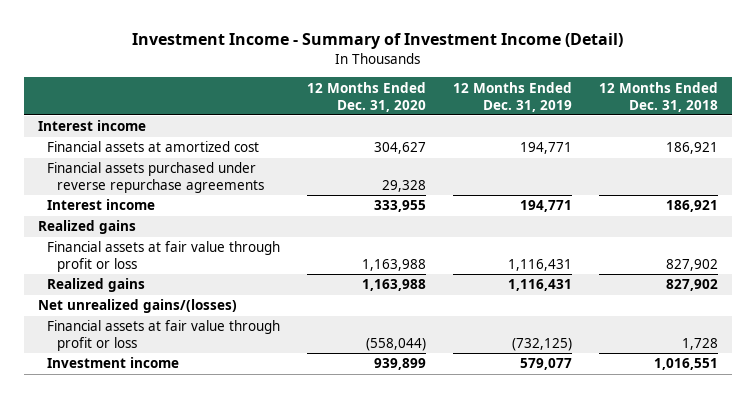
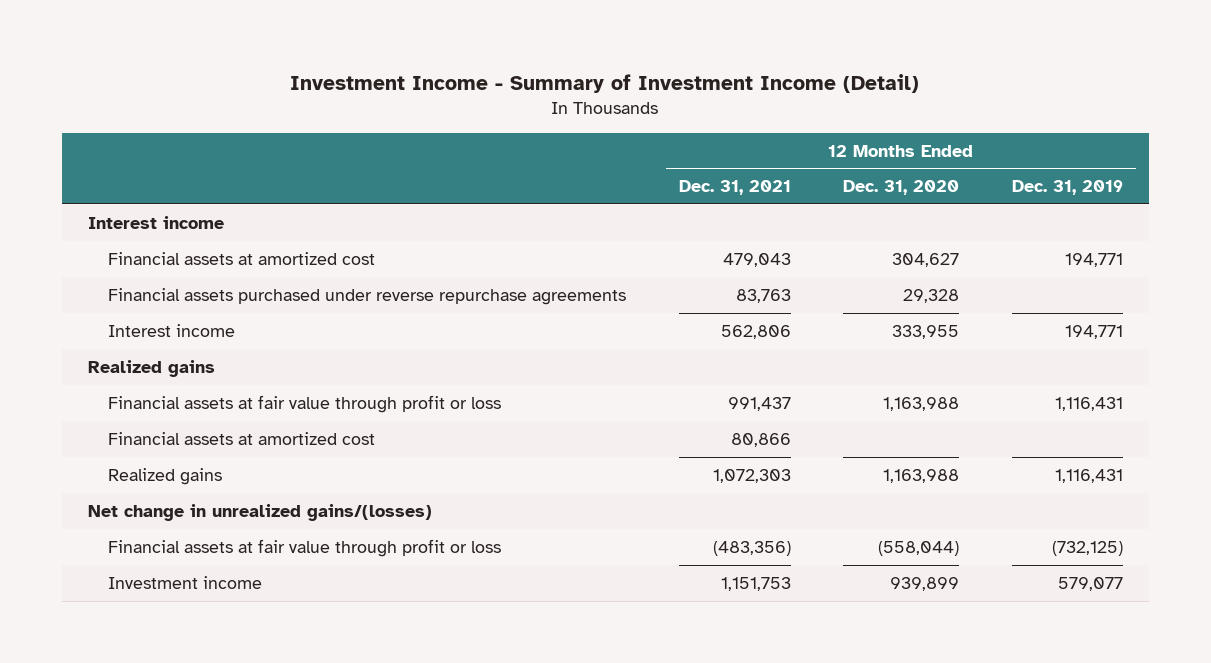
- | 12 Months Ended Dec. 31, 2020 | 12 Months Ended Dec. 31, 2019 | 12 Months Ended Dec. 31, 2018
+ | 12 Months Ended Dec. 31, 2021 | 12 Months Ended Dec. 31, 2020 | 12 Months Ended Dec. 31, 2019
+ Financial assets at amortized cost | 80,866 | |
- Net unrealized gains/(losses)
+ Net change in unrealized gains/(losses)

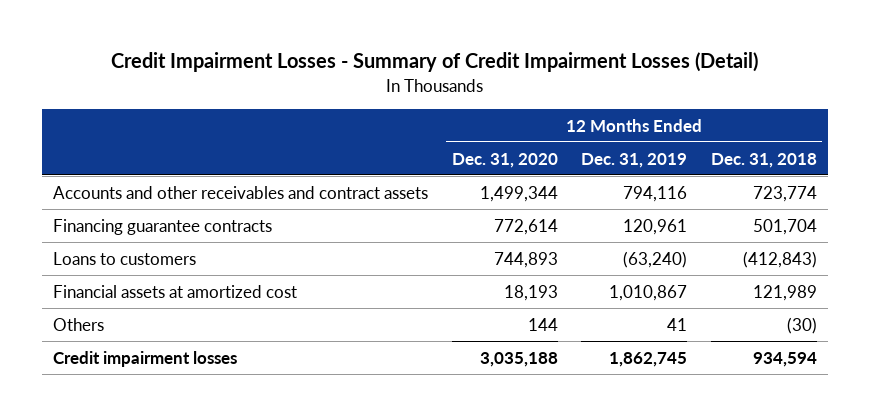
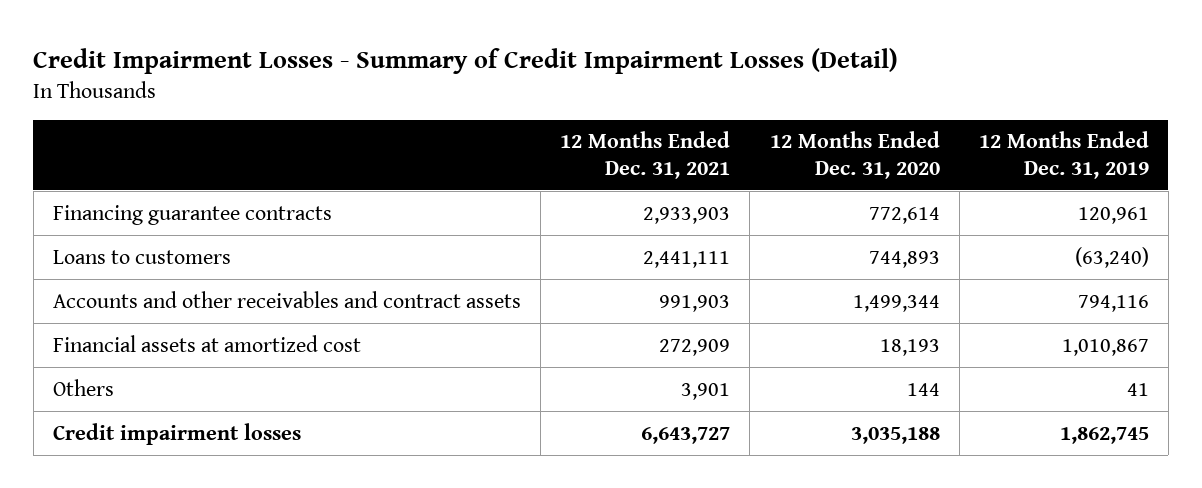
- | 12 Months Ended Dec. 31, 2020 | 12 Months Ended Dec. 31, 2019 | 12 Months Ended Dec. 31, 2018
+ | 12 Months Ended Dec. 31, 2021 | 12 Months Ended Dec. 31, 2020 | 12 Months Ended Dec. 31, 2019
moved down: Accounts and other receivables and contract assets | 991,903 | 1,499,344 | 794,116

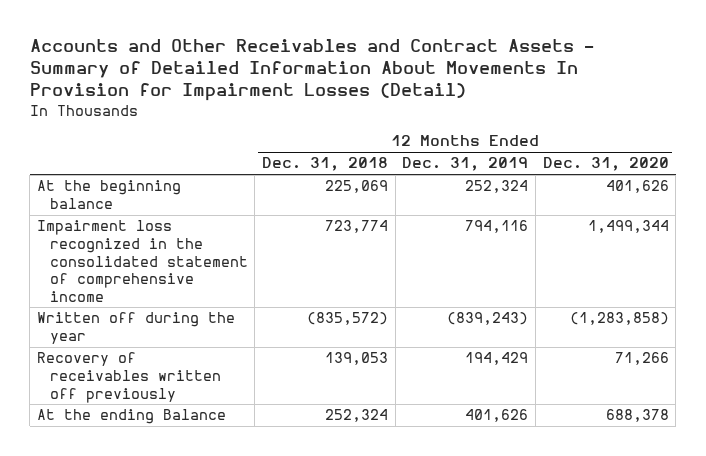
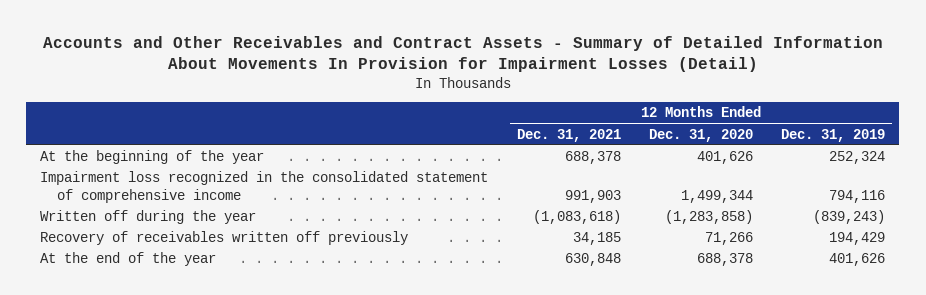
- | 12 Months Ended Dec. 31, 2018 | 12 Months Ended Dec. 31, 2019 | 12 Months Ended Dec. 31, 2020
+ | 12 Months Ended Dec. 31, 2021 | 12 Months Ended Dec. 31, 2020 | 12 Months Ended Dec. 31, 2019
- At the beginning balance | 225,069 | 252,324 | 401,626
+ At the beginning of the year | 688,378 | 401,626 | 252,324
- At the ending Balance | 252,324 | 401,626 | 688,378
+ At the end of the year | 630,848 | 688,378 | 401,626

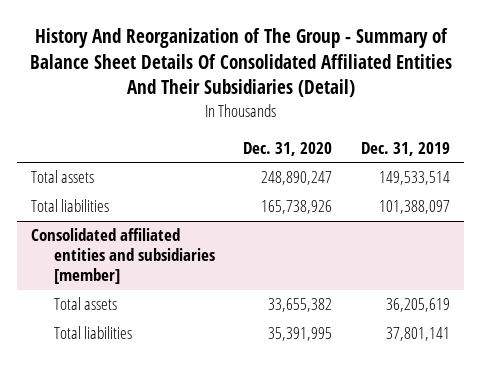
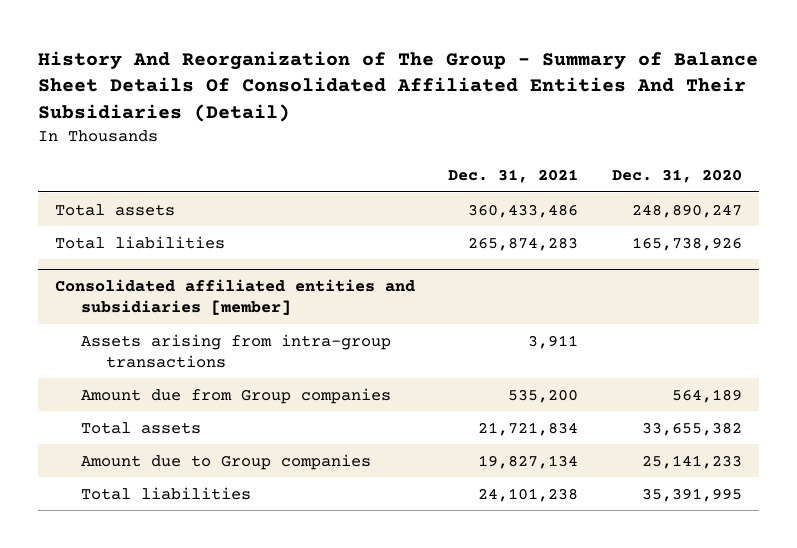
- | Dec. 31, 2020 | Dec. 31, 2019
+ | Dec. 31, 2021 | Dec. 31, 2020
@ Consolidated affiliated entities and subsidiaries [member]
+ Assets arising from intra-group transactions | 3,911 |
+ Amount due from Group companies | 535,200 | 564,189
+ Amount due to Group companies | 19,827,134 | 25,141,233

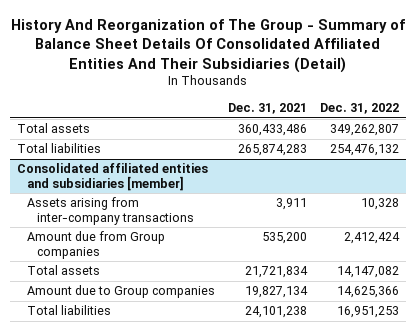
- | Dec. 31, 2021 | Dec. 31, 2020
+ | Dec. 31, 2021 | Dec. 31, 2022
@ Consolidated affiliated entities and subsidiaries [member]
- Assets arising from intra-group transactions | 3,911 |
+ Assets arising from inter-company transactions | 3,911 | 10,328

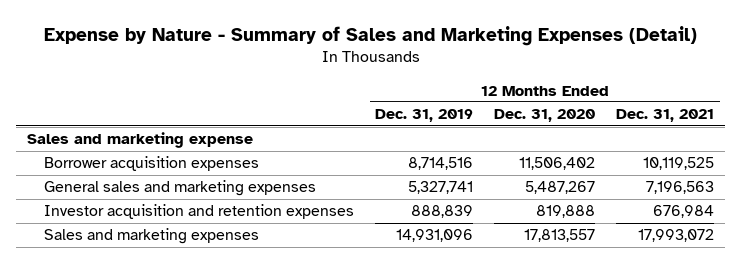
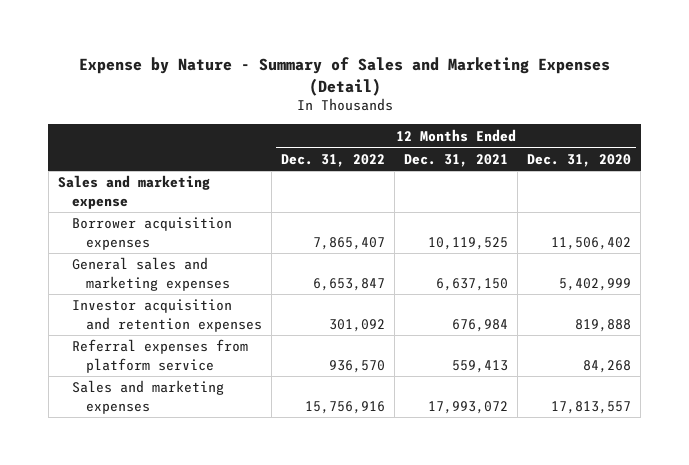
- | 12 Months Ended Dec. 31, 2019 | 12 Months Ended Dec. 31, 2020 | 12 Months Ended Dec. 31, 2021
+ | 12 Months Ended Dec. 31, 2022 | 12 Months Ended Dec. 31, 2021 | 12 Months Ended Dec. 31, 2020
- General sales and marketing expenses | 5,327,741 | 5,487,267 | 7,196,563
+ General sales and marketing expenses | 6,653,847 | 6,637,150 | 5,402,999
+ Referral expenses from platform service | 936,570 | 559,413 | 84,268

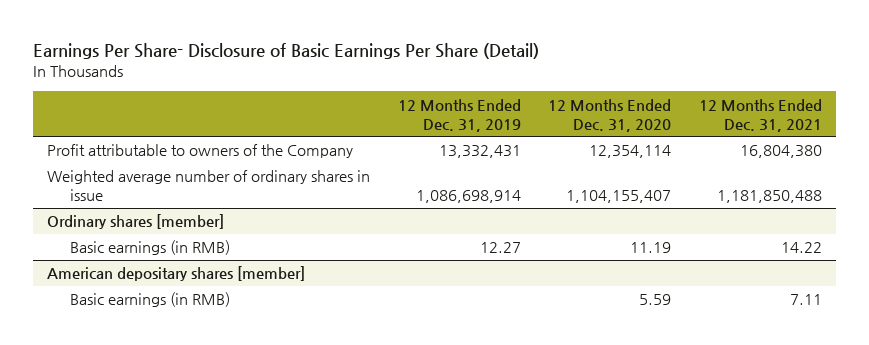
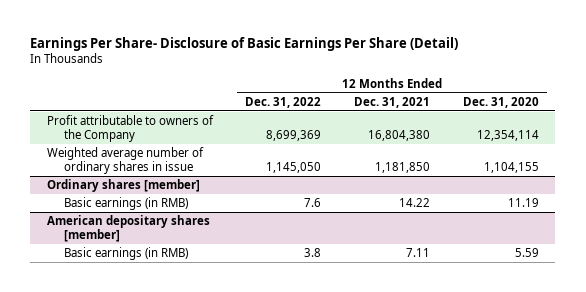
- | 12 Months Ended Dec. 31, 2019 | 12 Months Ended Dec. 31, 2020 | 12 Months Ended Dec. 31, 2021
+ | 12 Months Ended Dec. 31, 2022 | 12 Months Ended Dec. 31, 2021 | 12 Months Ended Dec. 31, 2020
- Weighted average number of ordinary shares in issue | 1,086,698,914 | 1,104,155,407 | 1,181,850,488
+ Weighted average number of ordinary shares in issue | 1,145,050 | 1,181,850 | 1,104,155

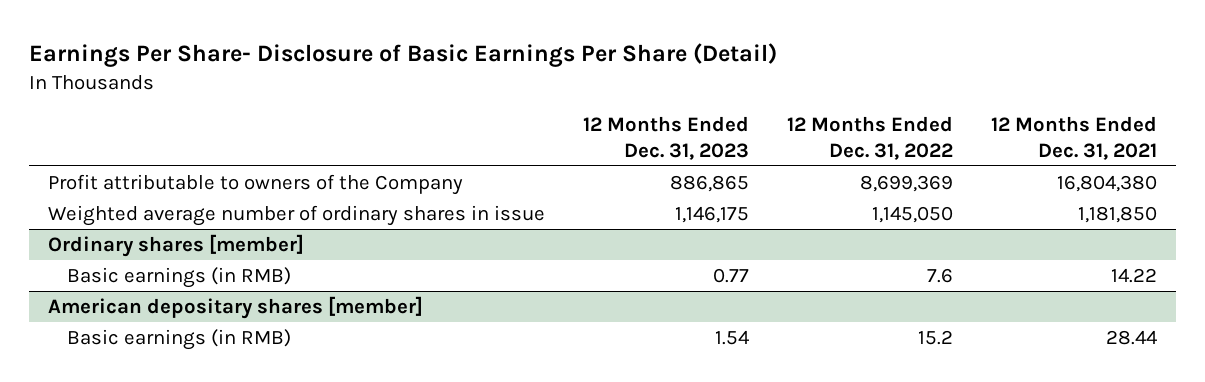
- | 12 Months Ended Dec. 31, 2022 | 12 Months Ended Dec. 31, 2021 | 12 Months Ended Dec. 31, 2020
+ | 12 Months Ended Dec. 31, 2023 | 12 Months Ended Dec. 31, 2022 | 12 Months Ended Dec. 31, 2021
@ American depositary shares [member]
- Basic earnings (in RMB) | 3.8 | 7.11 | 5.59
+ Basic earnings (in RMB) | 1.54 | 15.2 | 28.44

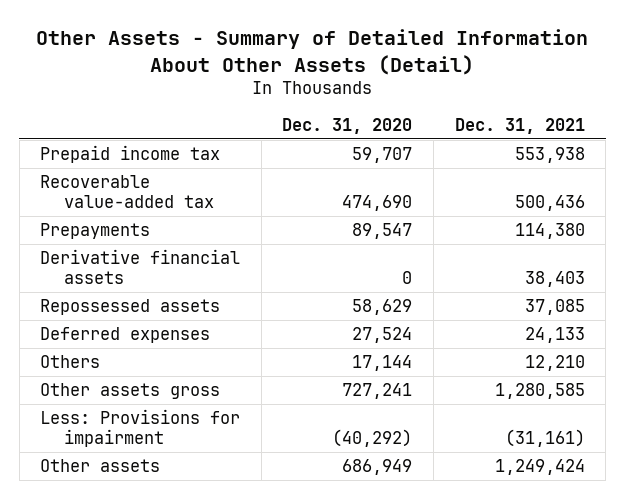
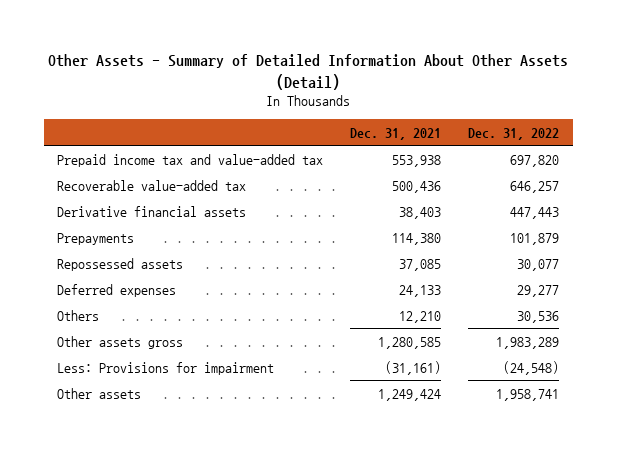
- | Dec. 31, 2020 | Dec. 31, 2021
+ | Dec. 31, 2021 | Dec. 31, 2022
- Prepaid income tax | 59,707 | 553,938
+ Prepaid income tax and value-added tax | 553,938 | 697,820
moved down: Prepayments | 114,380 | 101,879

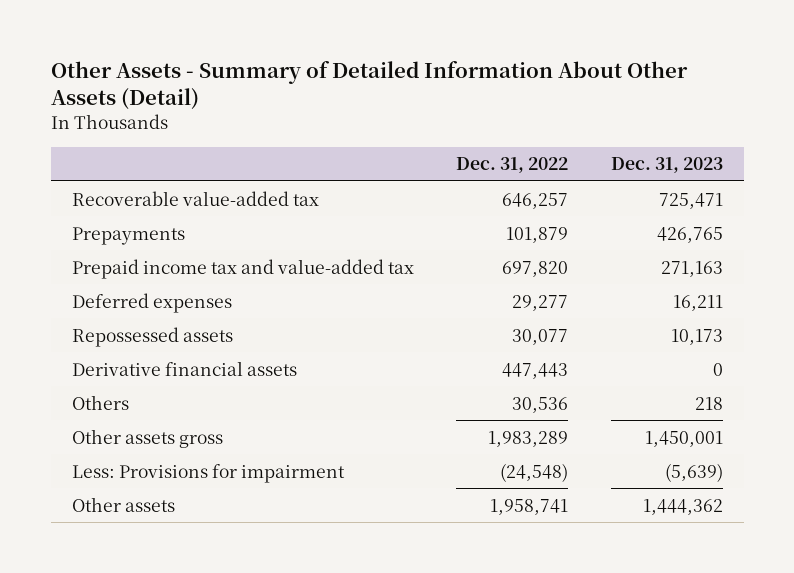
- | Dec. 31, 2021 | Dec. 31, 2022
+ | Dec. 31, 2022 | Dec. 31, 2023
moved down: Prepaid income tax and value-added tax | 697,820 | 271,163
moved down: Repossessed assets | 30,077 | 10,173
moved down: Derivative financial assets | 447,443 | 0

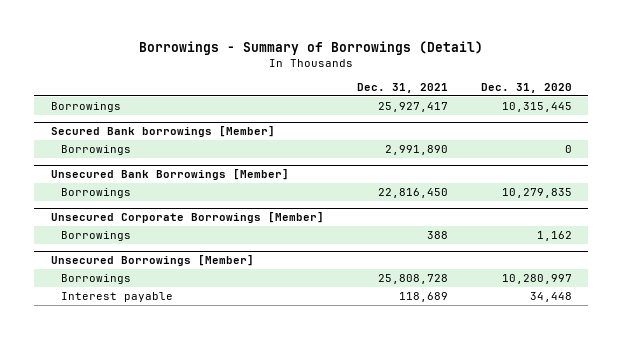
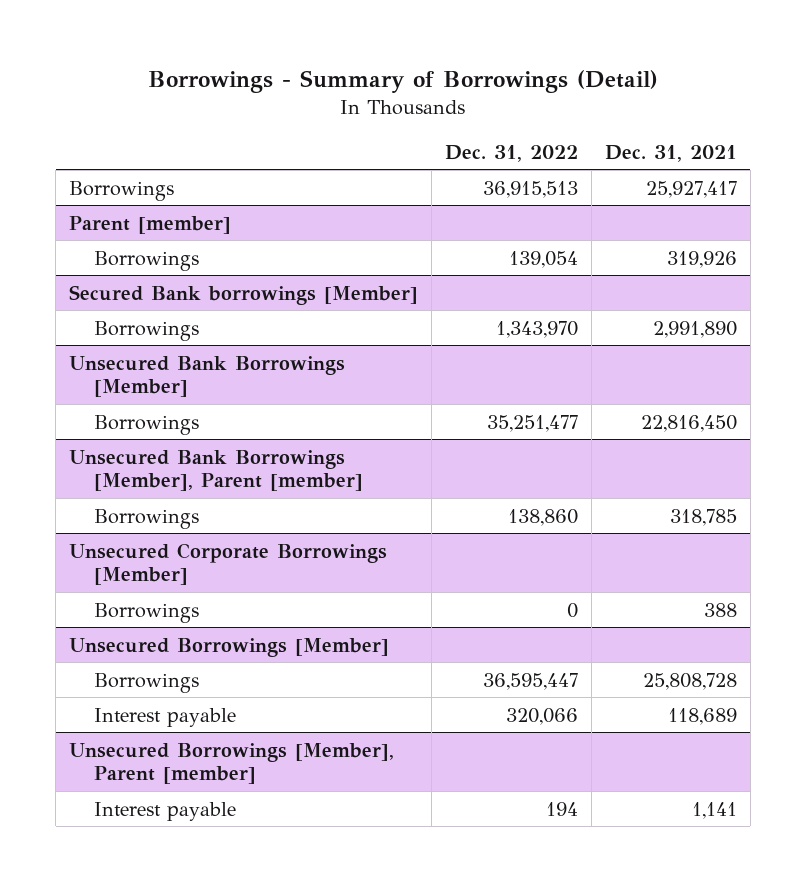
- | Dec. 31, 2021 | Dec. 31, 2020
+ | Dec. 31, 2022 | Dec. 31, 2021
+ Parent [member]
+ Borrowings | 139,054 | 319,926
+ Unsecured Bank Borrowings [Member], Parent [member]
+ Borrowings | 138,860 | 318,785
+ Unsecured Borrowings [Member], Parent [member]
+ Interest payable | 194 | 1,141

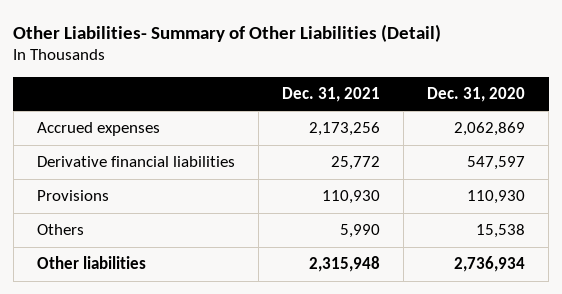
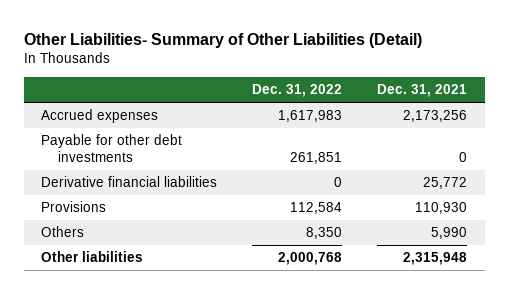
- | Dec. 31, 2021 | Dec. 31, 2020
+ | Dec. 31, 2022 | Dec. 31, 2021
+ Payable for other debt investments | 261,851 | 0

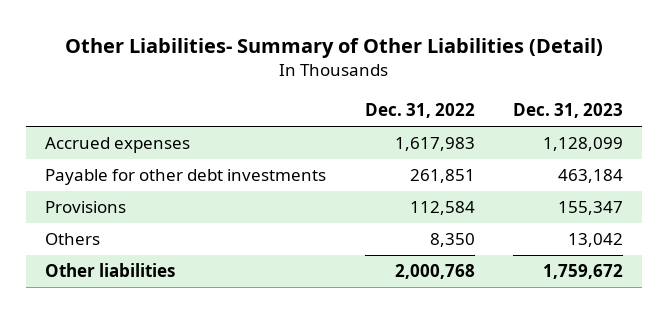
- | Dec. 31, 2022 | Dec. 31, 2021
+ | Dec. 31, 2022 | Dec. 31, 2023
- Derivative financial liabilities | 0 | 25,772

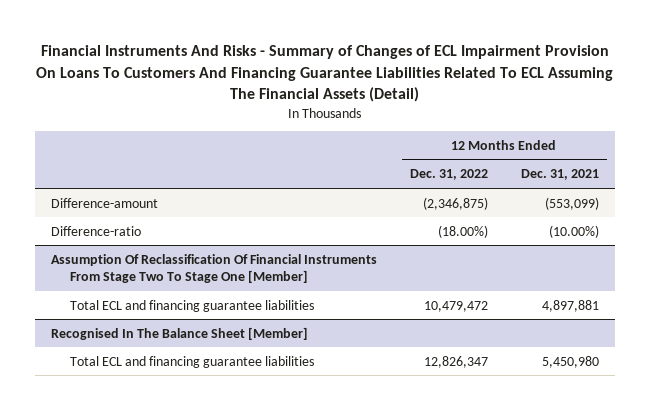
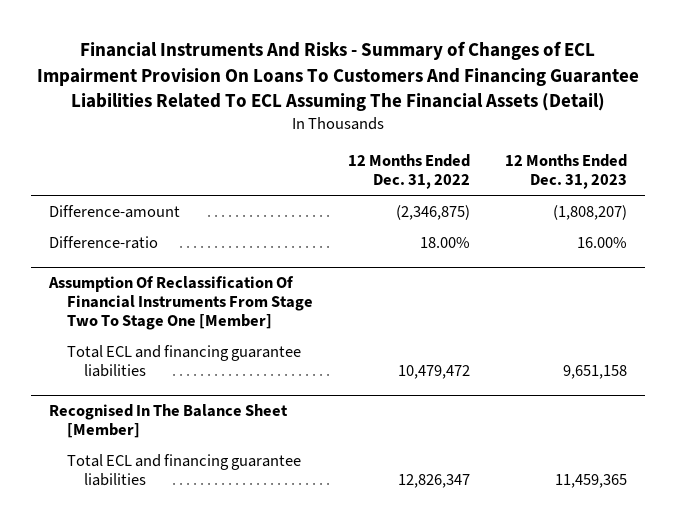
- | 12 Months Ended Dec. 31, 2022 | 12 Months Ended Dec. 31, 2021
+ | 12 Months Ended Dec. 31, 2022 | 12 Months Ended Dec. 31, 2023
- Difference-ratio | (18.00%) | (10.00%)
+ Difference-ratio | 18.00% | 16.00%

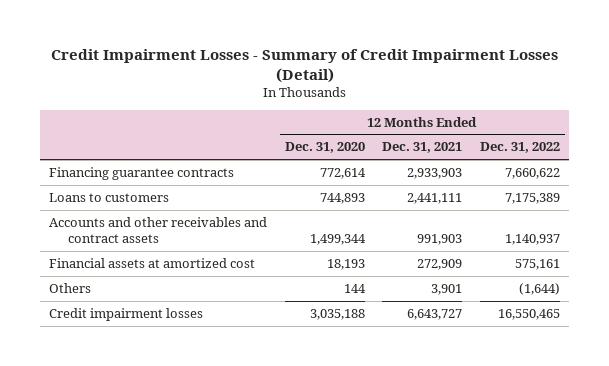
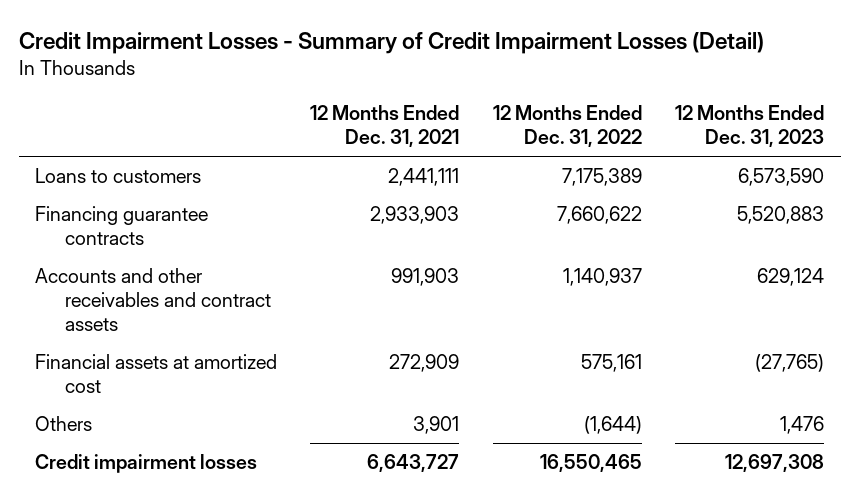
- | 12 Months Ended Dec. 31, 2020 | 12 Months Ended Dec. 31, 2021 | 12 Months Ended Dec. 31, 2022
+ | 12 Months Ended Dec. 31, 2021 | 12 Months Ended Dec. 31, 2022 | 12 Months Ended Dec. 31, 2023
moved down: Financing guarantee contracts | 2,933,903 | 7,660,622 | 5,520,883

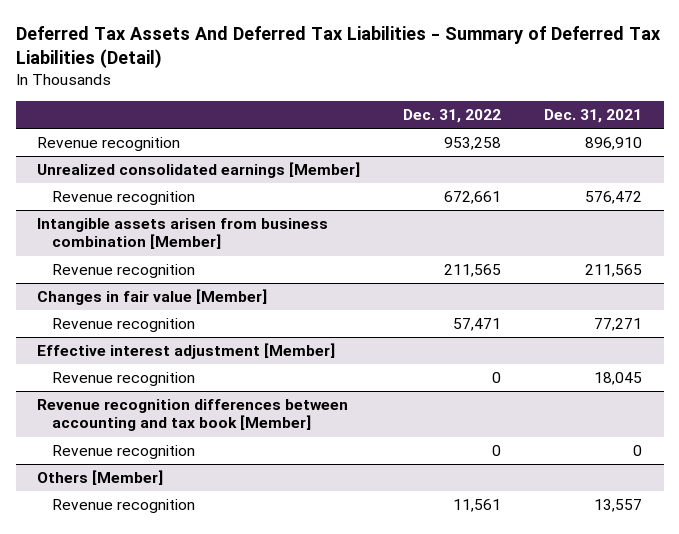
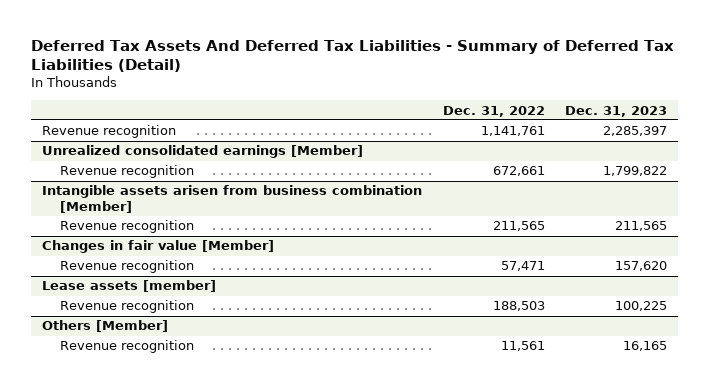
- | Dec. 31, 2022 | Dec. 31, 2021
+ | Dec. 31, 2022 | Dec. 31, 2023
- Revenue recognition | 953,258 | 896,910
+ Revenue recognition | 1,141,761 | 2,285,397
- Effective interest adjustment [Member]
- Revenue recognition | 0 | 18,045
- Revenue recognition differences between accounting and tax book [Member]
- Revenue recognition | 0 | 0
+ Lease assets [member]
+ Revenue recognition | 188,503 | 100,225

